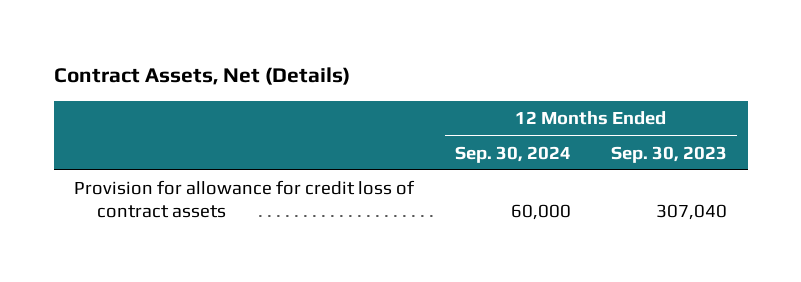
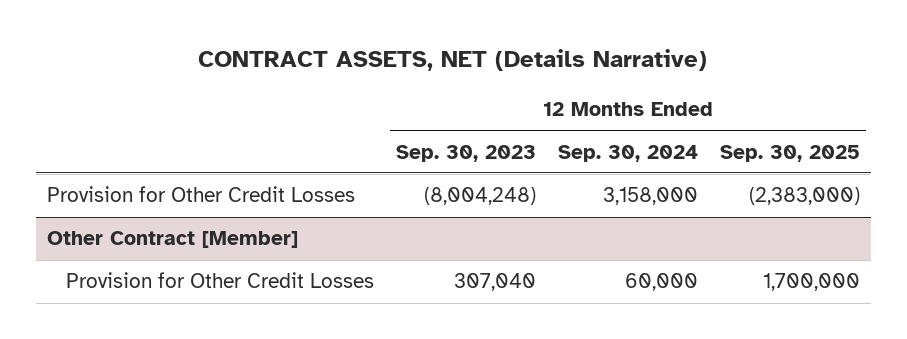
- Contract Assets, Net (Details)
+ CONTRACT ASSETS, NET (Details Narrative)
- | 12 Months Ended Sep. 30, 2024 | 12 Months Ended Sep. 30, 2023
+ | 12 Months Ended Sep. 30, 2023 | 12 Months Ended Sep. 30, 2024 | 12 Months Ended Sep. 30, 2025
- Provision for allowance for credit loss of contract assets | 60,000 | 307,040
+ Provision for Other Credit Losses | (8,004,248) | 3,158,000 | (2,383,000)
+ Other Contract [Member]
+ Provision for Other Credit Losses | 307,040 | 60,000 | 1,700,000

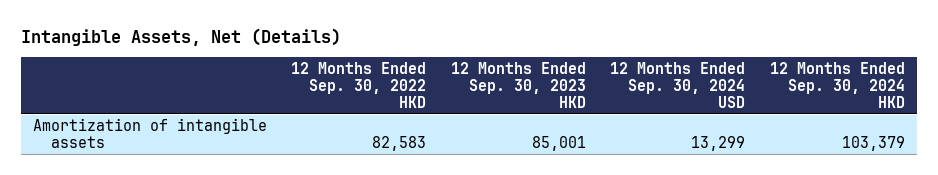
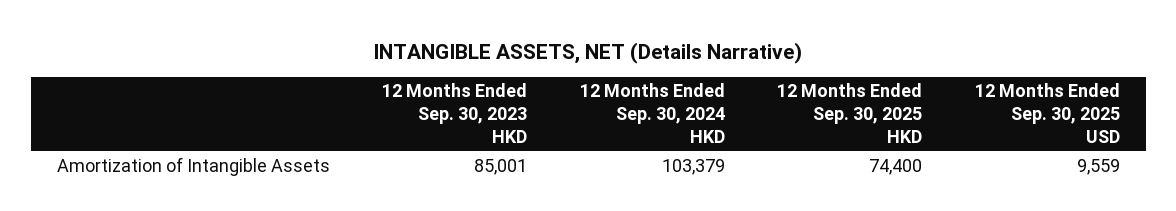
- Intangible Assets, Net (Details)
+ INTANGIBLE ASSETS, NET (Details Narrative)
- | 12 Months Ended Sep. 30, 2022 HKD | 12 Months Ended Sep. 30, 2023 HKD | 12 Months Ended Sep. 30, 2024 USD | 12 Months Ended Sep. 30, 2024 HKD
+ | 12 Months Ended Sep. 30, 2023 HKD | 12 Months Ended Sep. 30, 2024 HKD | 12 Months Ended Sep. 30, 2025 HKD | 12 Months Ended Sep. 30, 2025 USD
- Amortization of intangible assets | 82,583 | 85,001 | 13,299 | 103,379
+ Amortization of Intangible Assets | 85,001 | 103,379 | 74,400 | 9,559

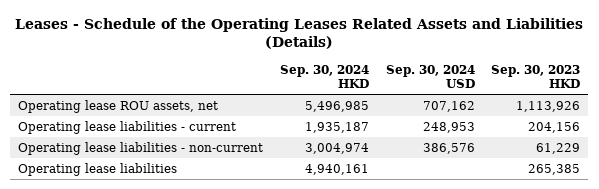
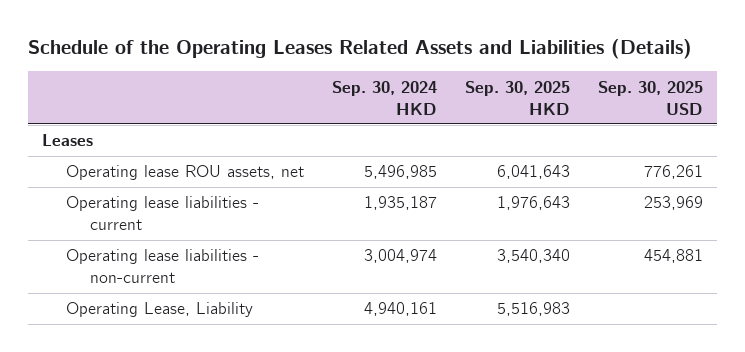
- Leases - Schedule of the Operating Leases Related Assets and Liabilities (Details)
+ Schedule of the Operating Leases Related Assets and Liabilities (Details)
- | Sep. 30, 2024 HKD | Sep. 30, 2024 USD | Sep. 30, 2023 HKD
+ | Sep. 30, 2024 HKD | Sep. 30, 2025 HKD | Sep. 30, 2025 USD
+ Leases
- Operating lease liabilities | 4,940,161 | | 265,385
+ Operating Lease, Liability | 4,940,161 | 5,516,983 |

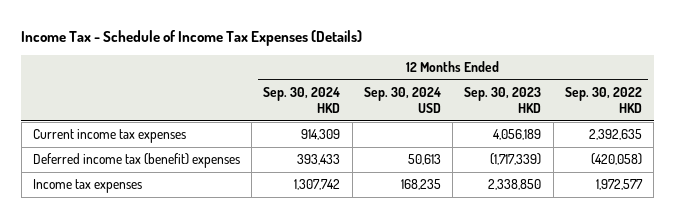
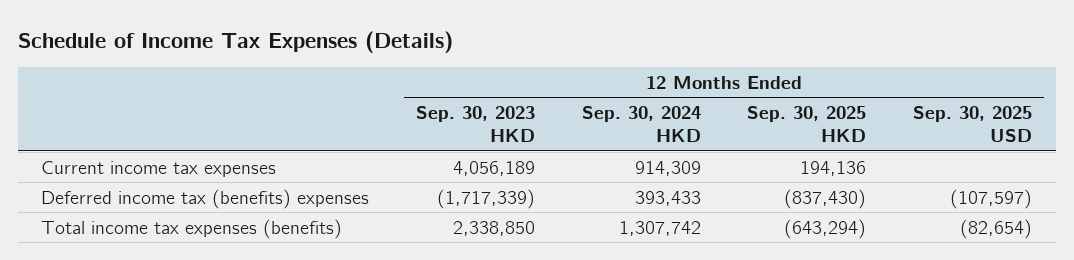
- Income Tax - Schedule of Income Tax Expenses (Details)
+ Schedule of Income Tax Expenses (Details)
- | 12 Months Ended Sep. 30, 2024 HKD | 12 Months Ended Sep. 30, 2024 USD | 12 Months Ended Sep. 30, 2023 HKD | 12 Months Ended Sep. 30, 2022 HKD
+ | 12 Months Ended Sep. 30, 2023 HKD | 12 Months Ended Sep. 30, 2024 HKD | 12 Months Ended Sep. 30, 2025 HKD | 12 Months Ended Sep. 30, 2025 USD
- Deferred income tax (benefit) expenses | 393,433 | 50,613 | (1,717,339) | (420,058)
- Income tax expenses | 1,307,742 | 168,235 | 2,338,850 | 1,972,577
+ Deferred income tax (benefits) expenses | (1,717,339) | 393,433 | (837,430) | (107,597)
+ Total income tax expenses (benefits) | 2,338,850 | 1,307,742 | (643,294) | (82,654)

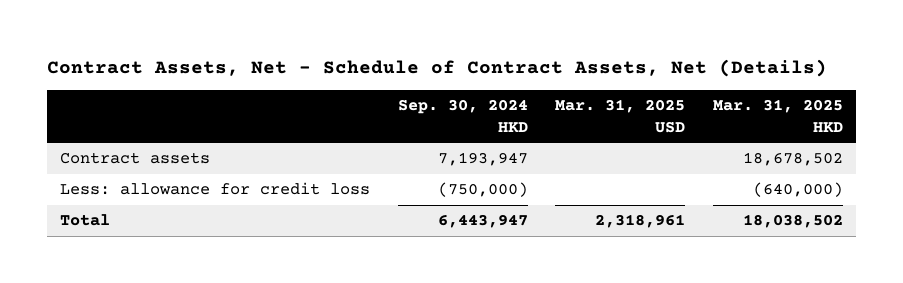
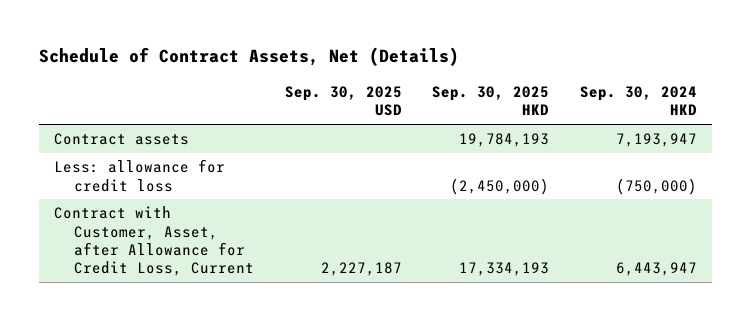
- Contract Assets, Net - Schedule of Contract Assets, Net (Details)
+ Schedule of Contract Assets, Net (Details)
- | Sep. 30, 2024 HKD | Mar. 31, 2025 USD | Mar. 31, 2025 HKD
+ | Sep. 30, 2025 USD | Sep. 30, 2025 HKD | Sep. 30, 2024 HKD
- Total | 6,443,947 | 2,318,961 | 18,038,502
+ Contract with Customer, Asset, after Allowance for Credit Loss, Current | 2,227,187 | 17,334,193 | 6,443,947

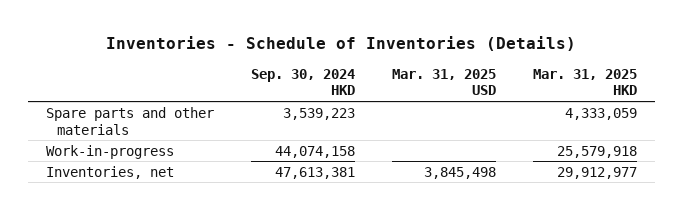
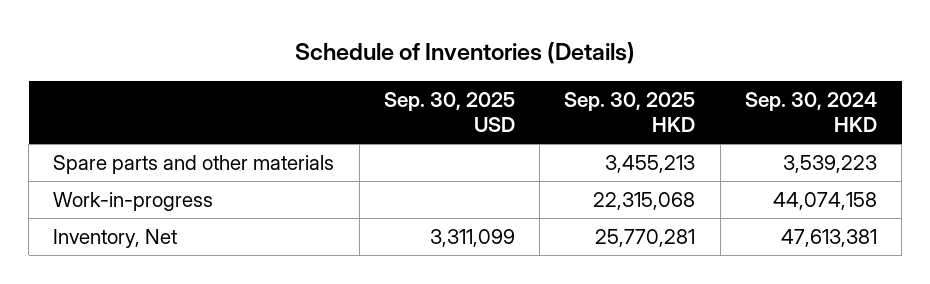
- Inventories - Schedule of Inventories (Details)
+ Schedule of Inventories (Details)
- | Sep. 30, 2024 HKD | Mar. 31, 2025 USD | Mar. 31, 2025 HKD
+ | Sep. 30, 2025 USD | Sep. 30, 2025 HKD | Sep. 30, 2024 HKD
- Inventories, net | 47,613,381 | 3,845,498 | 29,912,977
+ Inventory, Net | 3,311,099 | 25,770,281 | 47,613,381

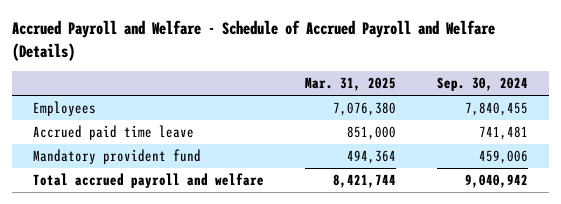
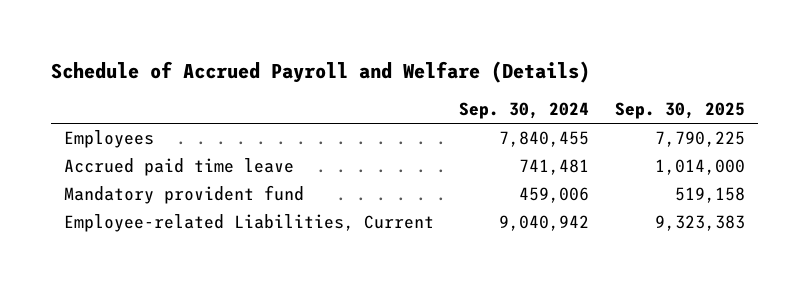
- Accrued Payroll and Welfare - Schedule of Accrued Payroll and Welfare (Details)
+ Schedule of Accrued Payroll and Welfare (Details)
- | Mar. 31, 2025 | Sep. 30, 2024
+ | Sep. 30, 2024 | Sep. 30, 2025
- Total accrued payroll and welfare | 8,421,744 | 9,040,942
+ Employee-related Liabilities, Current | 9,040,942 | 9,323,383

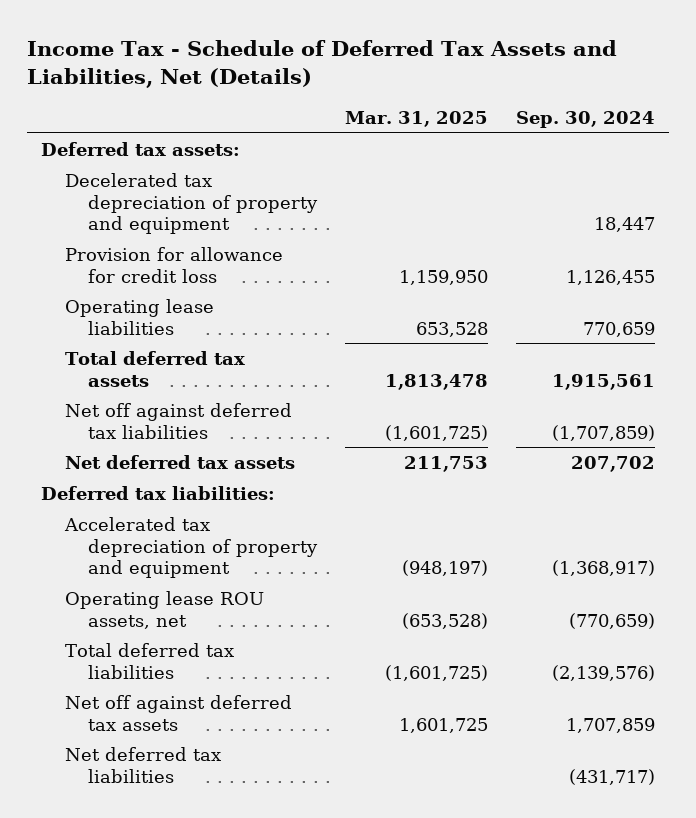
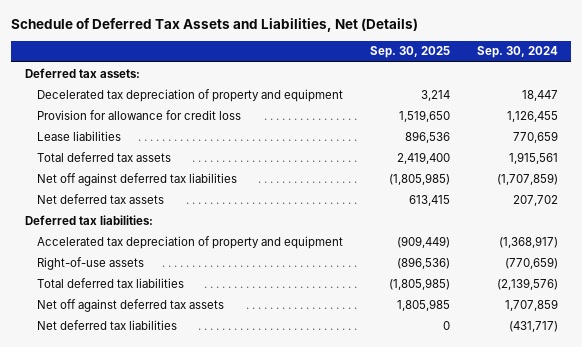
- Income Tax - Schedule of Deferred Tax Assets and Liabilities, Net (Details)
+ Schedule of Deferred Tax Assets and Liabilities, Net (Details)
- | Mar. 31, 2025 | Sep. 30, 2024
+ | Sep. 30, 2025 | Sep. 30, 2024
- Operating lease liabilities | 653,528 | 770,659
+ Lease liabilities | 896,536 | 770,659
- Operating lease ROU assets, net | (653,528) | (770,659)
+ Right-of-use assets | (896,536) | (770,659)

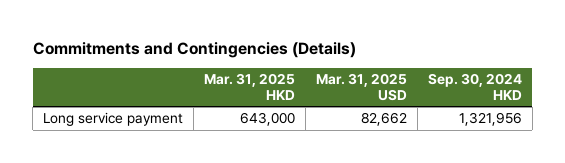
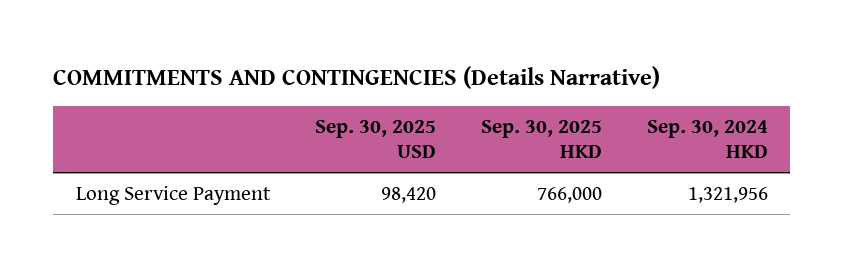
- Commitments and Contingencies (Details)
+ COMMITMENTS AND CONTINGENCIES (Details Narrative)
- | Mar. 31, 2025 HKD | Mar. 31, 2025 USD | Sep. 30, 2024 HKD
+ | Sep. 30, 2025 USD | Sep. 30, 2025 HKD | Sep. 30, 2024 HKD
- Long service payment | 643,000 | 82,662 | 1,321,956
+ Long Service Payment | 98,420 | 766,000 | 1,321,956

